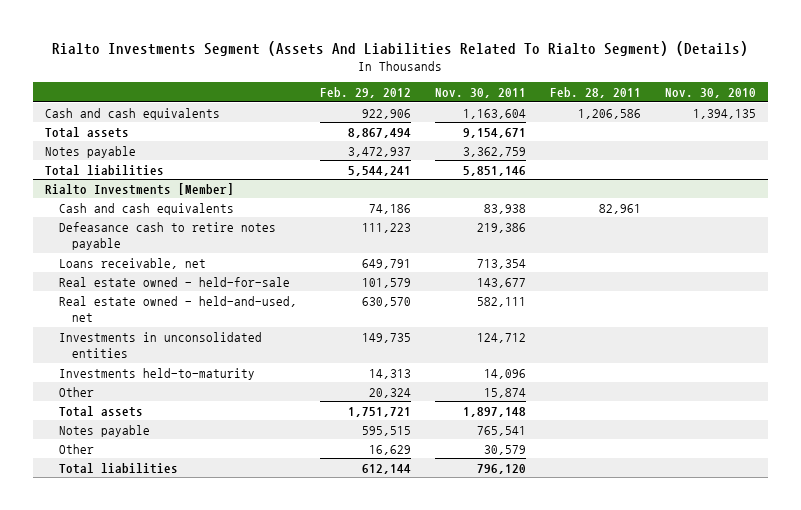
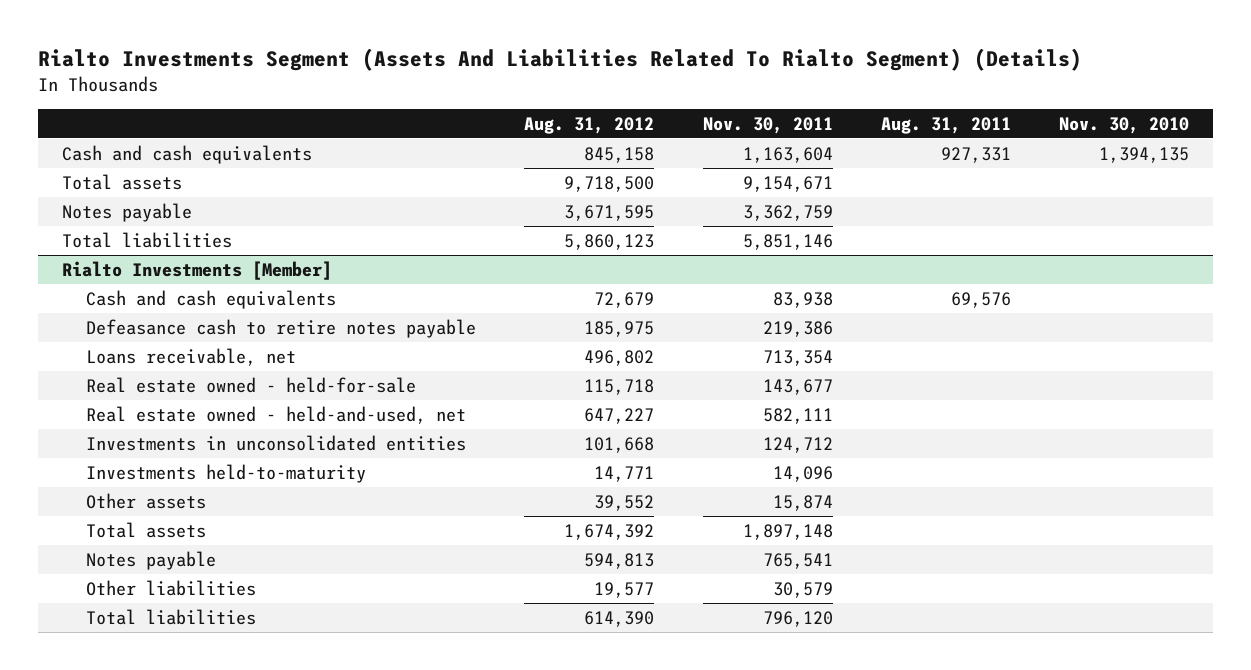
- | Feb. 29, 2012 | Nov. 30, 2011 | Feb. 28, 2011 | Nov. 30, 2010
+ | Aug. 31, 2012 | Nov. 30, 2011 | Aug. 31, 2011 | Nov. 30, 2010
@ Rialto Investments [Member]
- Other | 20,324 | 15,874 | |
+ Other assets | 39,552 | 15,874 | |
- Other | 16,629 | 30,579 | |
+ Other liabilities | 19,577 | 30,579 | |

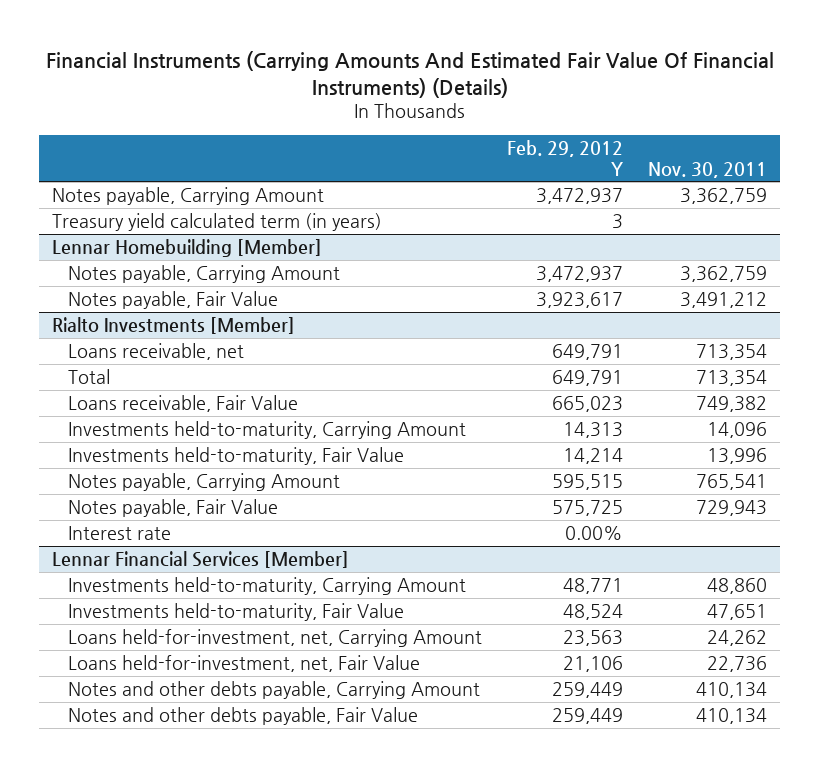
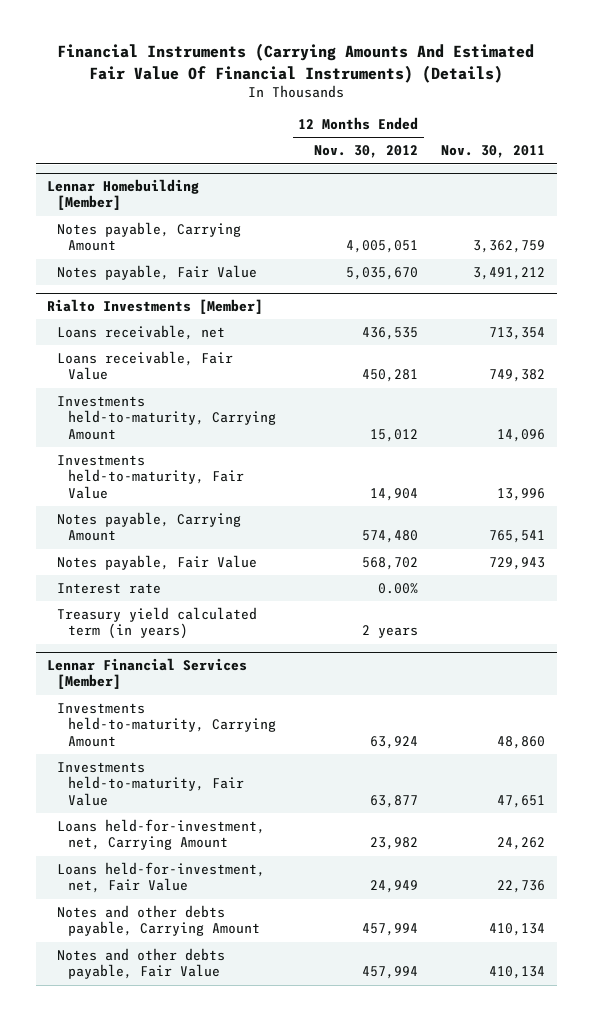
- | Feb. 29, 2012 Y | Nov. 30, 2011
+ | 12 Months Ended Nov. 30, 2012 | Nov. 30, 2011
- Notes payable, Carrying Amount | 3,472,937 | 3,362,759
- Treasury yield calculated term (in years) | 3 |
@ Rialto Investments [Member]
- Total | 649,791 | 713,354
+ Treasury yield calculated term (in years) | 2 years |

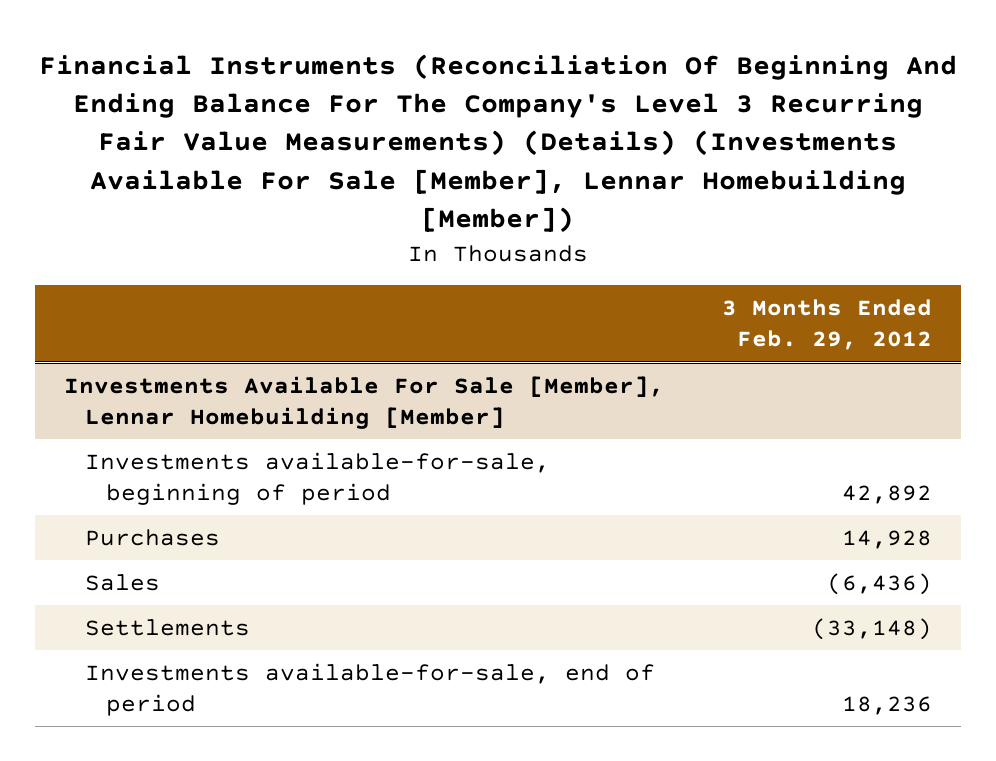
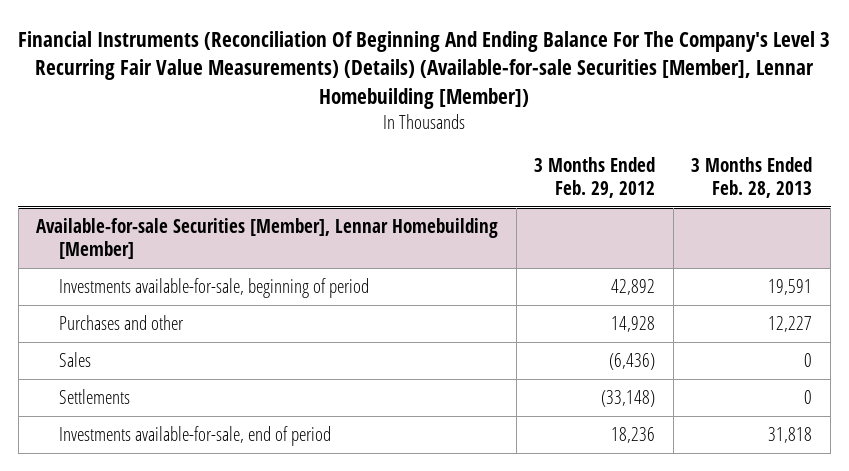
- Financial Instruments (Reconciliation Of Beginning And Ending Balance For The Company's Level 3 Recurring Fair Value Measurements) (Details) (Investments Available For Sale [Member], Lennar Homebuilding [Member])
+ Financial Instruments (Reconciliation Of Beginning And Ending Balance For The Company's Level 3 Recurring Fair Value Measurements) (Details) (Available-for-sale Securities [Member], Lennar Homebuilding [Member])
- | 3 Months Ended Feb. 29, 2012
+ | 3 Months Ended Feb. 29, 2012 | 3 Months Ended Feb. 28, 2013
- Investments Available For Sale [Member], Lennar Homebuilding [Member]
+ Available-for-sale Securities [Member], Lennar Homebuilding [Member]
- Purchases | 14,928
+ Purchases and other | 14,928 | 12,227

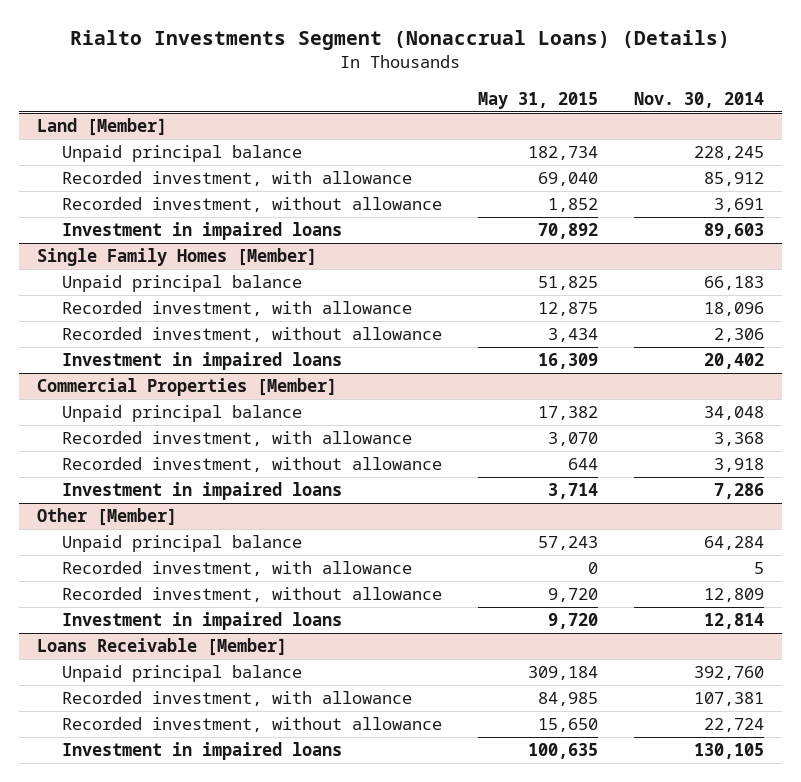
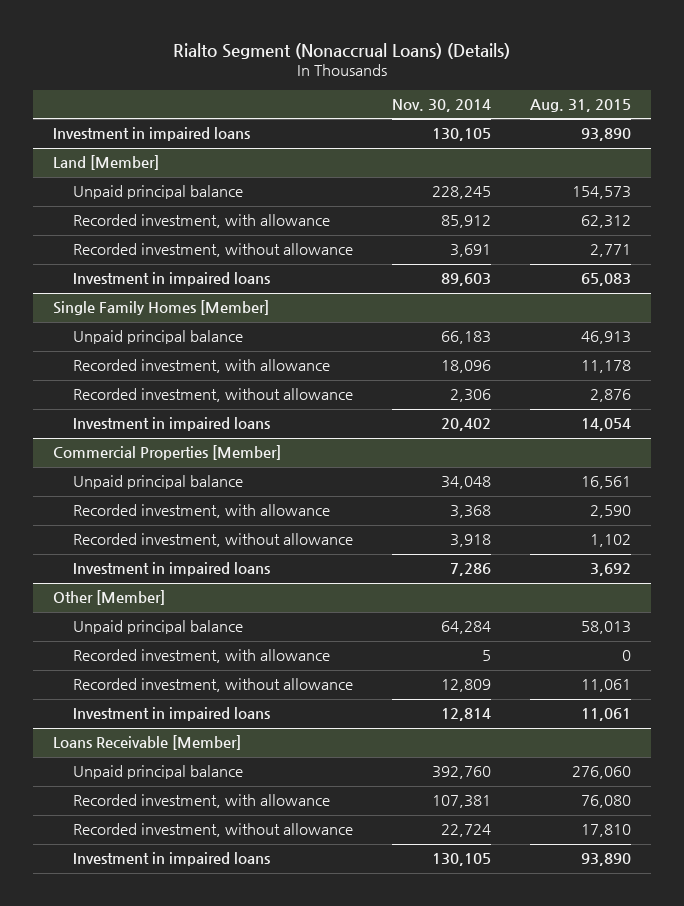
- Rialto Investments Segment (Nonaccrual Loans) (Details)
+ Rialto Segment (Nonaccrual Loans) (Details)
- | May 31, 2015 | Nov. 30, 2014
+ | Nov. 30, 2014 | Aug. 31, 2015
+ Investment in impaired loans | 130,105 | 93,890

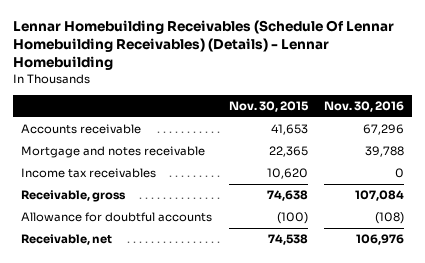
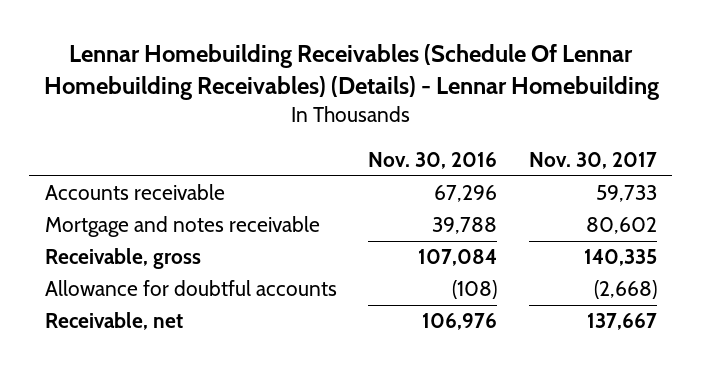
- | Nov. 30, 2015 | Nov. 30, 2016
+ | Nov. 30, 2016 | Nov. 30, 2017
- Income tax receivables | 10,620 | 0

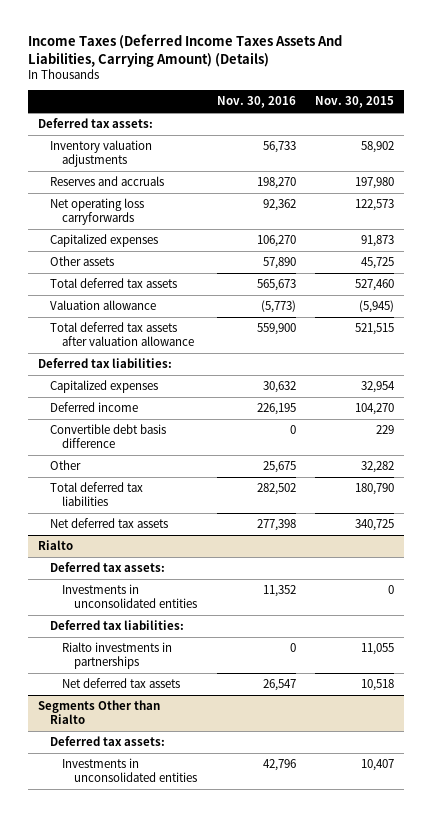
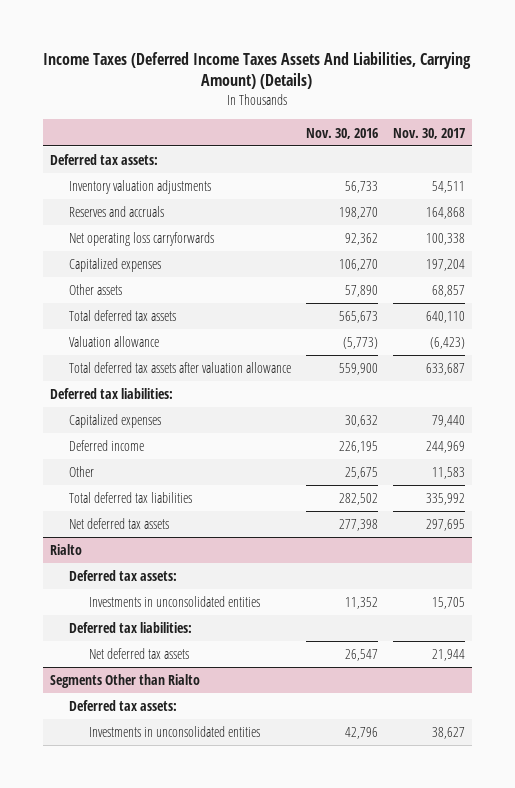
- | Nov. 30, 2016 | Nov. 30, 2015
+ | Nov. 30, 2016 | Nov. 30, 2017
- Convertible debt basis difference | 0 | 229
@ Rialto
- Rialto investments in partnerships | 0 | 11,055

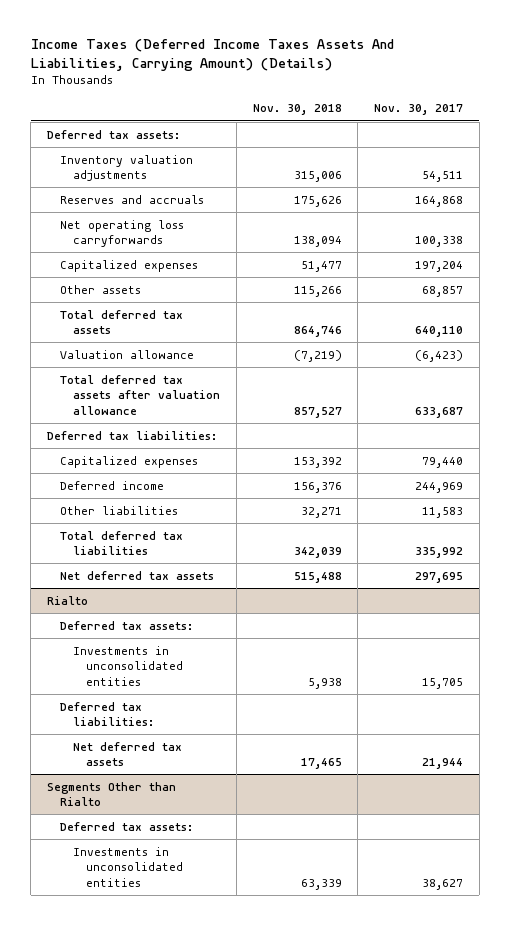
- | Nov. 30, 2016 | Nov. 30, 2017
+ | Nov. 30, 2018 | Nov. 30, 2017
- Other | 25,675 | 11,583
+ Other liabilities | 32,271 | 11,583

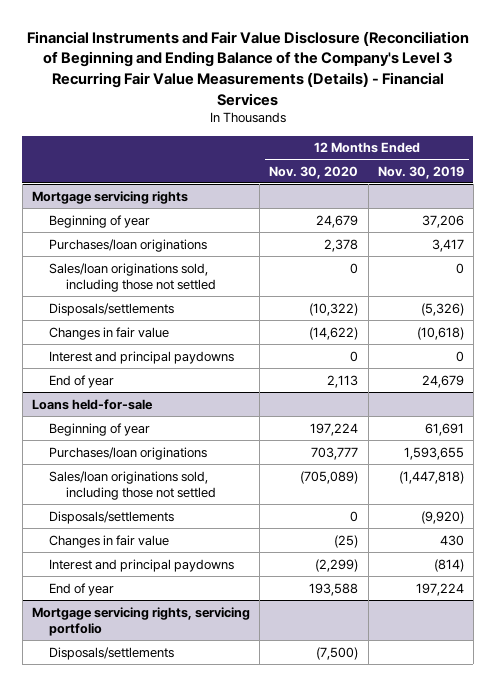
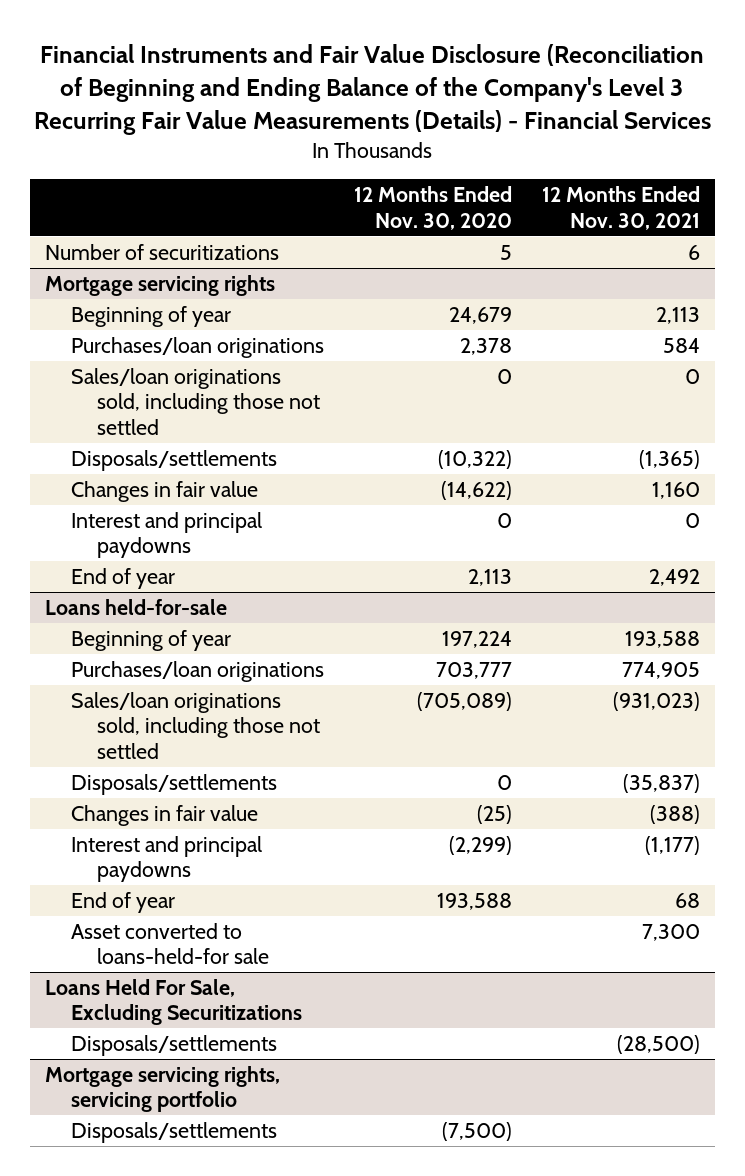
- | 12 Months Ended Nov. 30, 2020 | 12 Months Ended Nov. 30, 2019
+ | 12 Months Ended Nov. 30, 2020 | 12 Months Ended Nov. 30, 2021
+ Number of securitizations | 5 | 6
@ Loans held-for-sale
+ Asset converted to loans-held-for sale | | 7,300
+ Loans Held For Sale, Excluding Securitizations
+ Disposals/settlements | | (28,500)

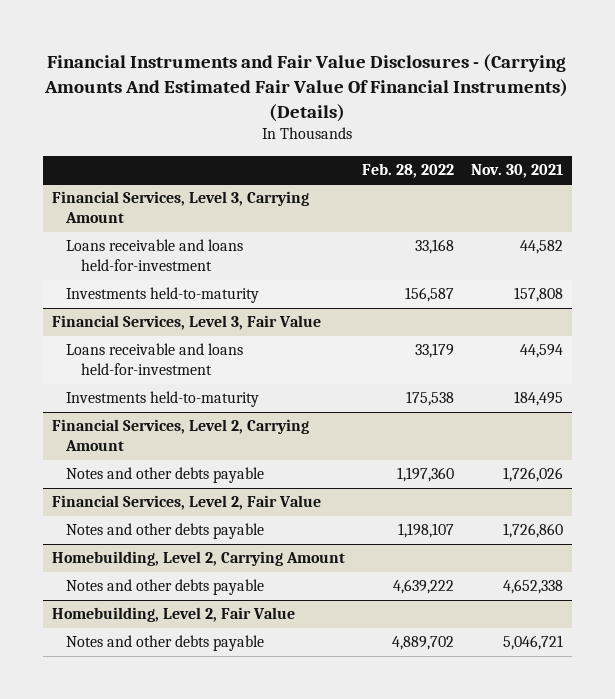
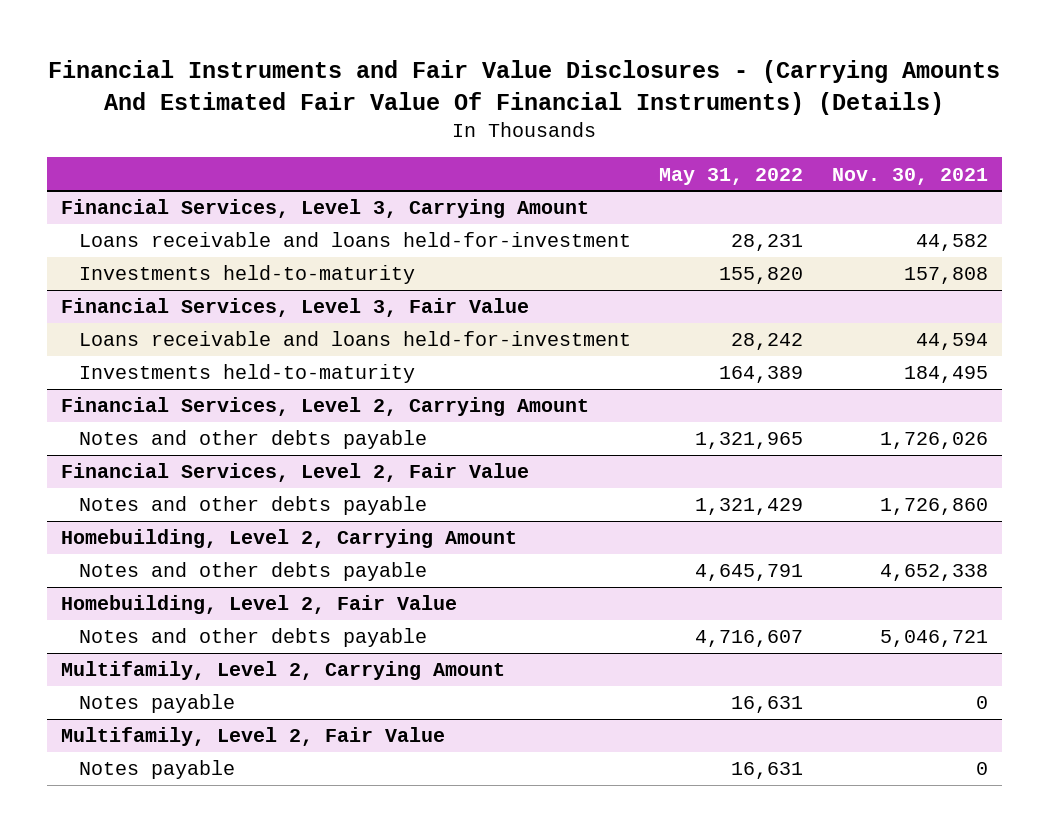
- | Feb. 28, 2022 | Nov. 30, 2021
+ | May 31, 2022 | Nov. 30, 2021
+ Multifamily, Level 2, Carrying Amount
+ Notes payable | 16,631 | 0
+ Multifamily, Level 2, Fair Value
+ Notes payable | 16,631 | 0

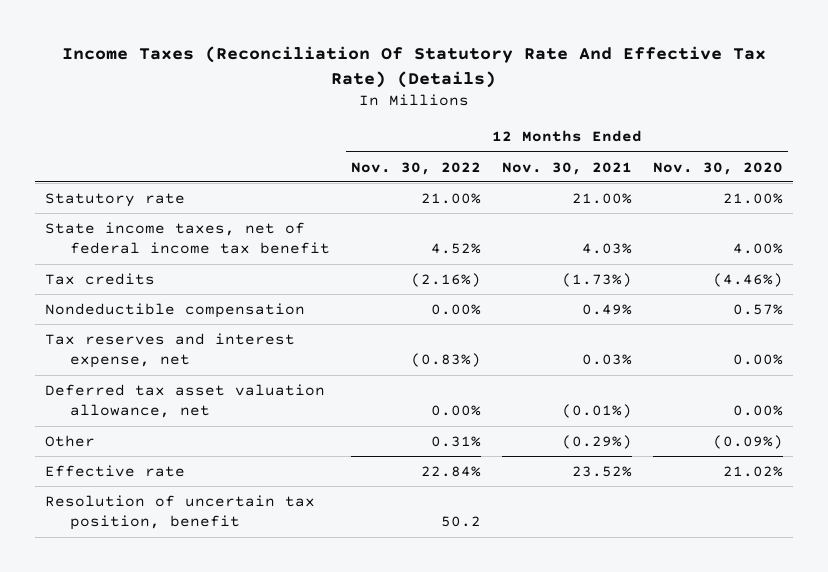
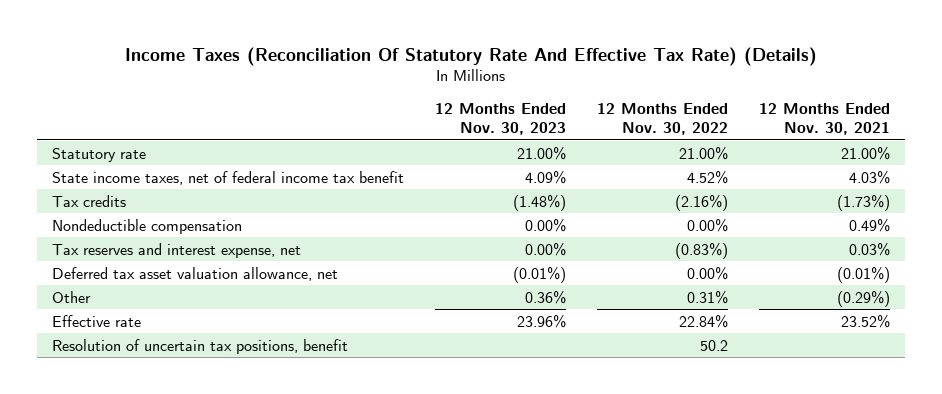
- | 12 Months Ended Nov. 30, 2022 | 12 Months Ended Nov. 30, 2021 | 12 Months Ended Nov. 30, 2020
+ | 12 Months Ended Nov. 30, 2023 | 12 Months Ended Nov. 30, 2022 | 12 Months Ended Nov. 30, 2021
- Resolution of uncertain tax position, benefit | 50.2 | |
+ Resolution of uncertain tax positions, benefit | | 50.2 |

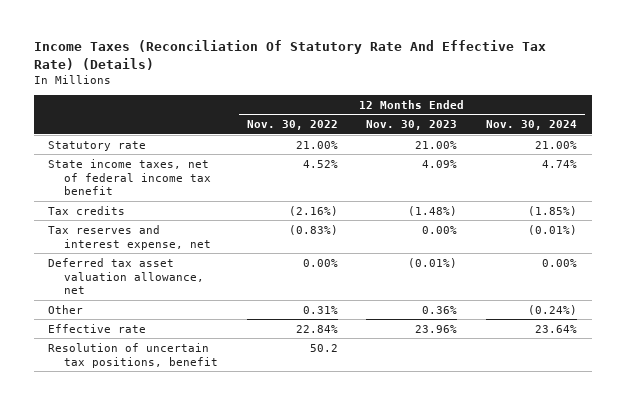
- | 12 Months Ended Nov. 30, 2023 | 12 Months Ended Nov. 30, 2022 | 12 Months Ended Nov. 30, 2021
+ | 12 Months Ended Nov. 30, 2022 | 12 Months Ended Nov. 30, 2023 | 12 Months Ended Nov. 30, 2024
- Nondeductible compensation | 0.00% | 0.00% | 0.49%

